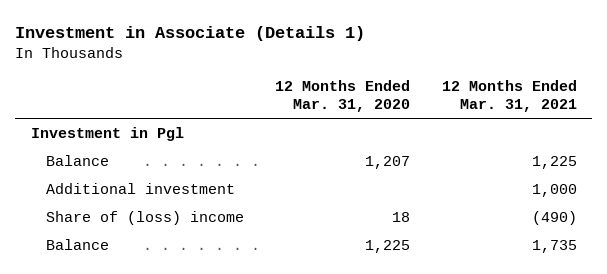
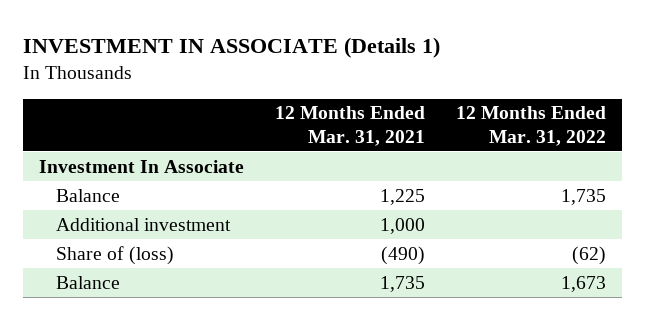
- Investment in Associate (Details 1)
+ INVESTMENT IN ASSOCIATE (Details 1)
- | 12 Months Ended Mar. 31, 2020 | 12 Months Ended Mar. 31, 2021
+ | 12 Months Ended Mar. 31, 2021 | 12 Months Ended Mar. 31, 2022
- Investment in Pgl
+ Investment In Associate
- Share of (loss) income | 18 | (490)
+ Share of (loss) | (490) | (62)

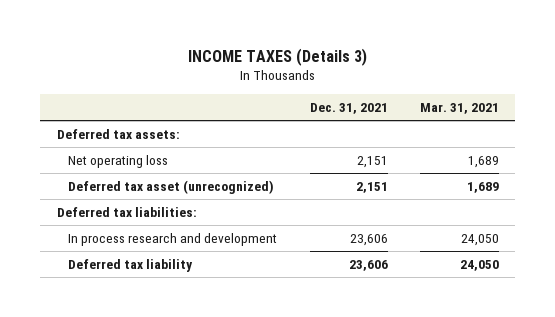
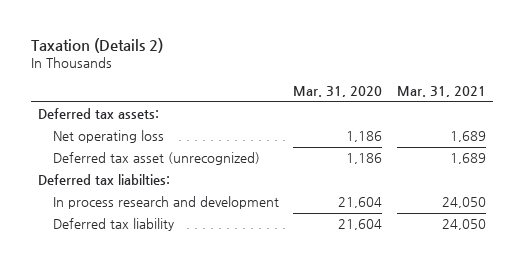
- INCOME TAXES (Details 3)
+ Taxation (Details 2)
- | Dec. 31, 2021 | Mar. 31, 2021
+ | Mar. 31, 2020 | Mar. 31, 2021
- Deferred tax liabilities:
+ Deferred tax liabilties:

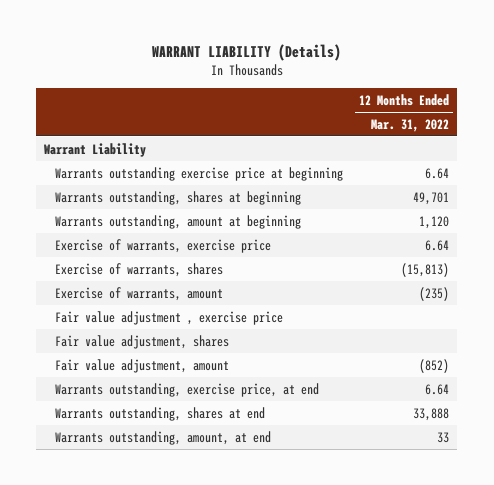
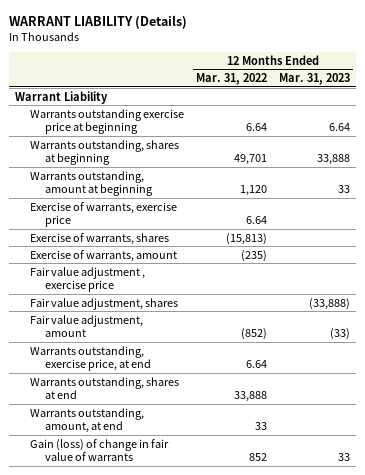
- | 12 Months Ended Mar. 31, 2022
+ | 12 Months Ended Mar. 31, 2022 | 12 Months Ended Mar. 31, 2023
+ Gain (loss) of change in fair value of warrants | 852 | 33

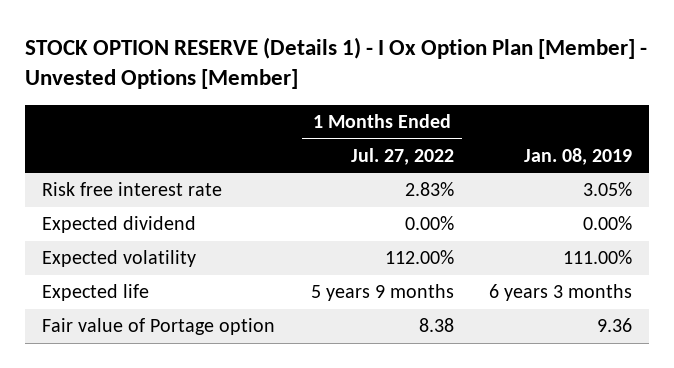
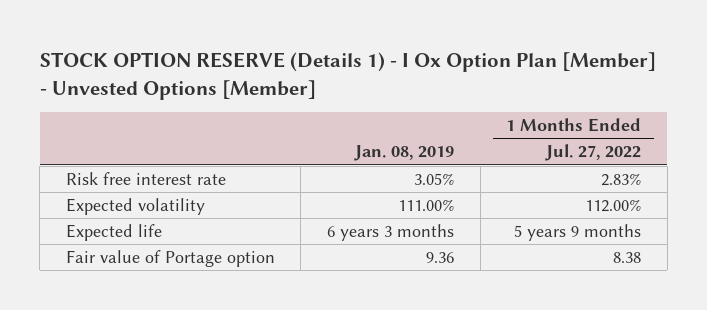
- | 1 Months Ended Jul. 27, 2022 | Jan. 08, 2019
+ | Jan. 08, 2019 | 1 Months Ended Jul. 27, 2022
- Expected dividend | 0.00% | 0.00%

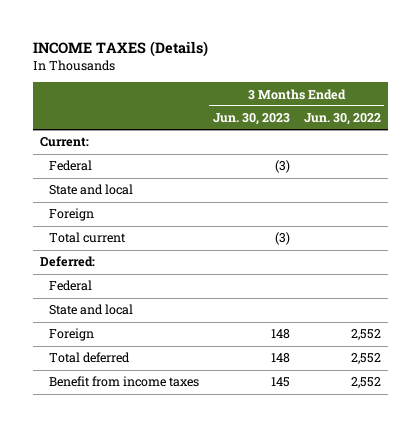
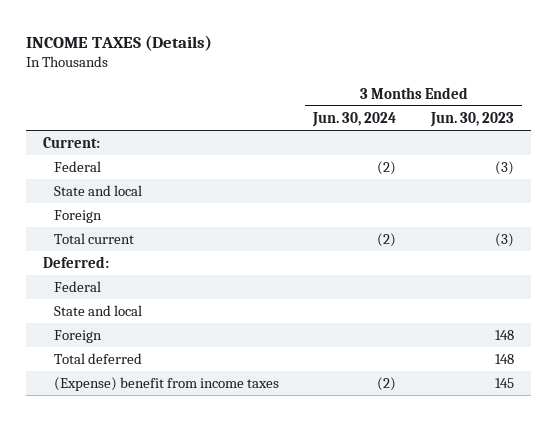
- | 3 Months Ended Jun. 30, 2023 | 3 Months Ended Jun. 30, 2022
+ | 3 Months Ended Jun. 30, 2024 | 3 Months Ended Jun. 30, 2023
- Benefit from income taxes | 145 | 2,552
+ (Expense) benefit from income taxes | (2) | 145

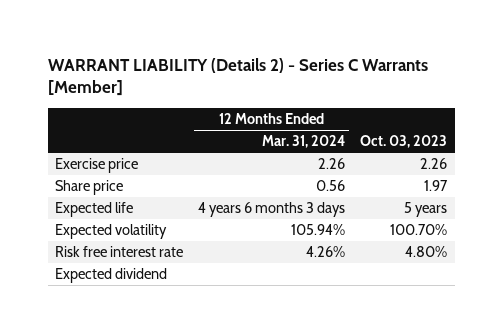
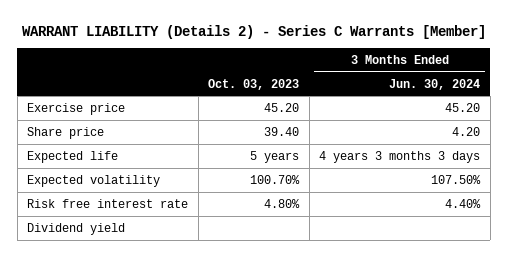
- | 12 Months Ended Mar. 31, 2024 | Oct. 03, 2023
+ | Oct. 03, 2023 | 3 Months Ended Jun. 30, 2024
- Exercise price | 2.26 | 2.26
- Share price | 0.56 | 1.97
+ Exercise price | 45.20 | 45.20
+ Share price | 39.40 | 4.20
- Expected dividend
+ Dividend yield

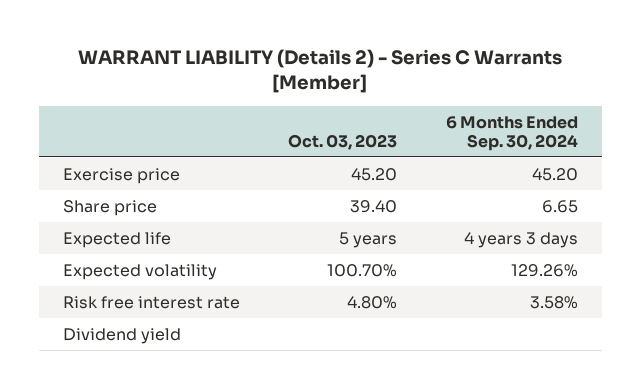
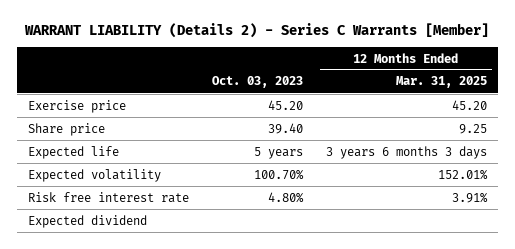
- | Oct. 03, 2023 | 6 Months Ended Sep. 30, 2024
+ | Oct. 03, 2023 | 12 Months Ended Mar. 31, 2025
- Dividend yield
+ Expected dividend

